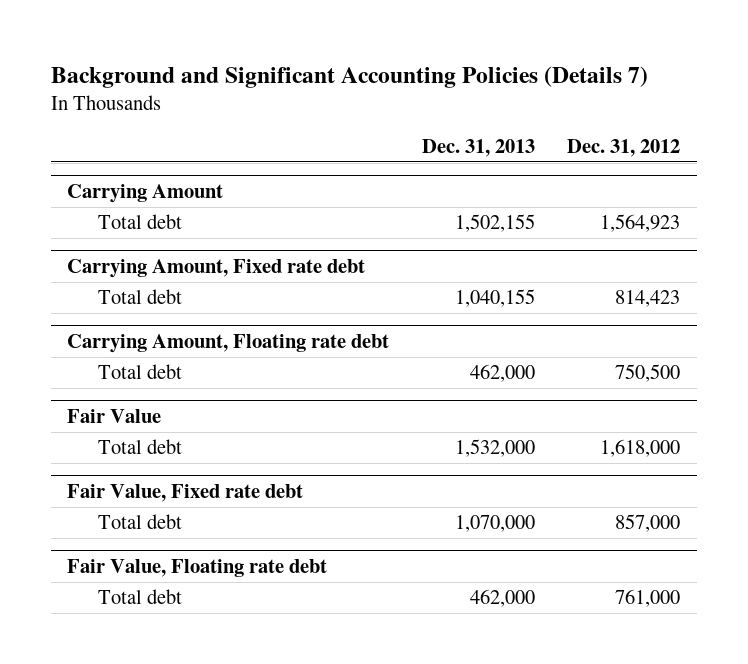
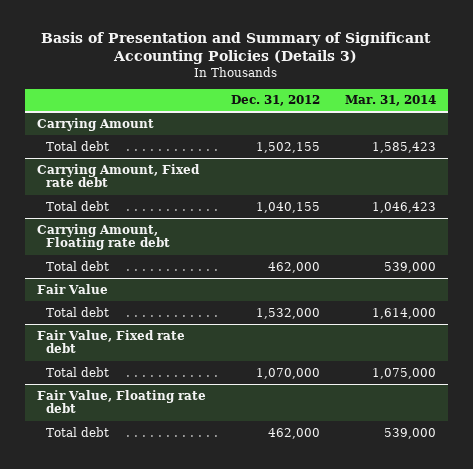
- Background and Significant Accounting Policies (Details 7)
+ Basis of Presentation and Summary of Significant Accounting Policies (Details 3)
- | Dec. 31, 2013 | Dec. 31, 2012
+ | Dec. 31, 2012 | Mar. 31, 2014
@ Carrying Amount
- Total debt | 1,502,155 | 1,564,923
+ Total debt | 1,502,155 | 1,585,423
@ Carrying Amount, Fixed rate debt
- Total debt | 1,040,155 | 814,423
+ Total debt | 1,040,155 | 1,046,423
@ Carrying Amount, Floating rate debt
- Total debt | 462,000 | 750,500
+ Total debt | 462,000 | 539,000
@ Fair Value
- Total debt | 1,532,000 | 1,618,000
+ Total debt | 1,532,000 | 1,614,000
@ Fair Value, Fixed rate debt
- Total debt | 1,070,000 | 857,000
+ Total debt | 1,070,000 | 1,075,000
@ Fair Value, Floating rate debt
- Total debt | 462,000 | 761,000
+ Total debt | 462,000 | 539,000

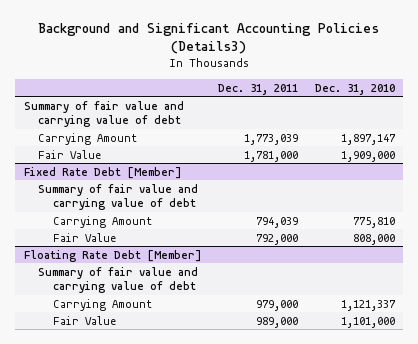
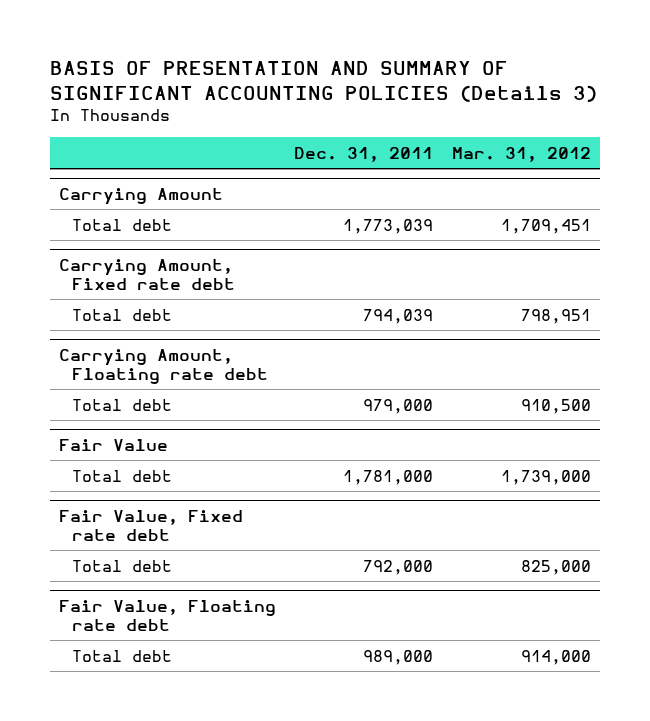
- Background and Significant Accounting Policies (Details3)
+ BASIS OF PRESENTATION AND SUMMARY OF SIGNIFICANT ACCOUNTING POLICIES (Details 3)
- | Dec. 31, 2011 | Dec. 31, 2010
+ | Dec. 31, 2011 | Mar. 31, 2012
- Summary of fair value and carrying value of debt
- Carrying Amount | 1,773,039 | 1,897,147
- Fair Value | 1,781,000 | 1,909,000
- Fixed Rate Debt [Member]
- Summary of fair value and carrying value of debt
- Carrying Amount | 794,039 | 775,810
- Fair Value | 792,000 | 808,000
- Floating Rate Debt [Member]
- Summary of fair value and carrying value of debt
- Carrying Amount | 979,000 | 1,121,337
- Fair Value | 989,000 | 1,101,000
+ Carrying Amount
+ Total debt | 1,773,039 | 1,709,451
+ Carrying Amount, Fixed rate debt
+ Total debt | 794,039 | 798,951
+ Carrying Amount, Floating rate debt
+ Total debt | 979,000 | 910,500
+ Fair Value
+ Total debt | 1,781,000 | 1,739,000
+ Fair Value, Fixed rate debt
+ Total debt | 792,000 | 825,000
+ Fair Value, Floating rate debt
+ Total debt | 989,000 | 914,000

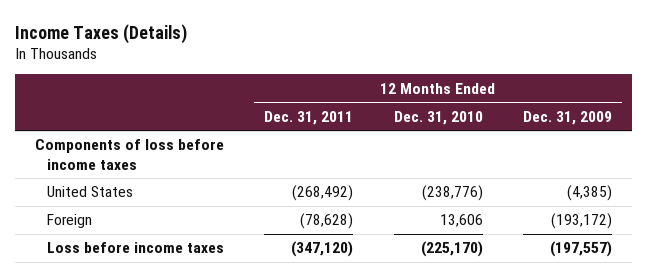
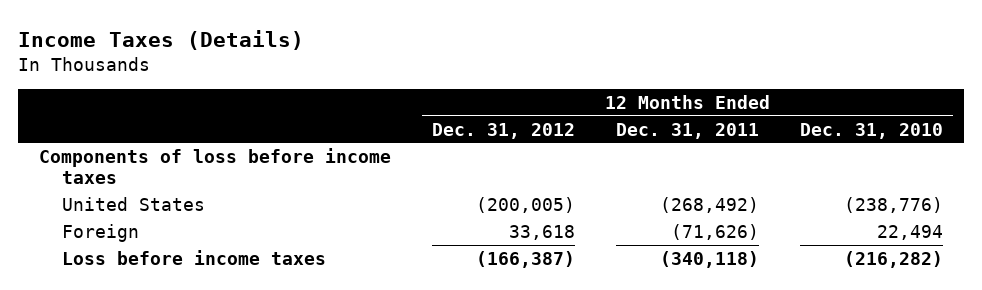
- | 12 Months Ended Dec. 31, 2011 | 12 Months Ended Dec. 31, 2010 | 12 Months Ended Dec. 31, 2009
+ | 12 Months Ended Dec. 31, 2012 | 12 Months Ended Dec. 31, 2011 | 12 Months Ended Dec. 31, 2010
- Foreign | (78,628) | 13,606 | (193,172)
- Loss before income taxes | (347,120) | (225,170) | (197,557)
+ Foreign | 33,618 | (71,626) | 22,494
+ Loss before income taxes | (166,387) | (340,118) | (216,282)

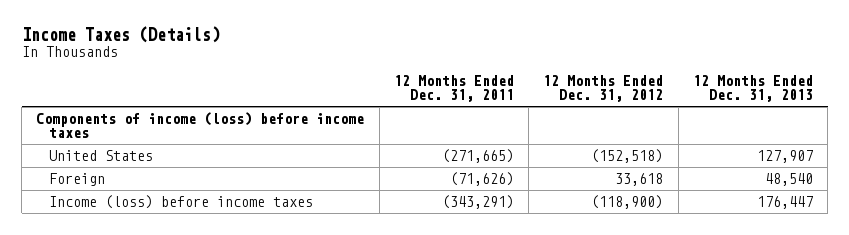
- | 12 Months Ended Dec. 31, 2012 | 12 Months Ended Dec. 31, 2011 | 12 Months Ended Dec. 31, 2010
+ | 12 Months Ended Dec. 31, 2011 | 12 Months Ended Dec. 31, 2012 | 12 Months Ended Dec. 31, 2013
- Components of loss before income taxes
- United States | (200,005) | (268,492) | (238,776)
+ Components of income (loss) before income taxes
+ United States | (271,665) | (152,518) | 127,907
- Loss before income taxes | (166,387) | (340,118) | (216,282)
+ Income (loss) before income taxes | (343,291) | (118,900) | 176,447

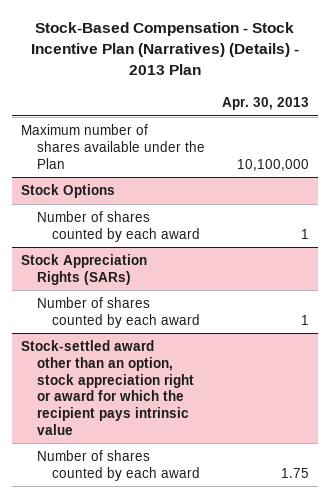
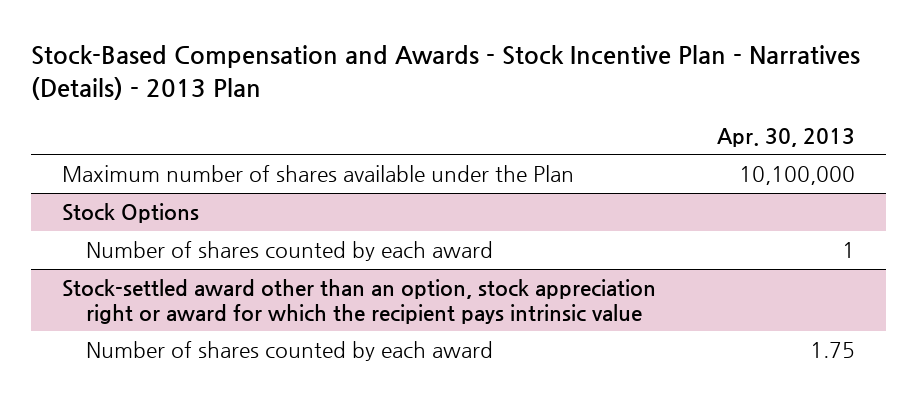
- Stock-Based Compensation - Stock Incentive Plan (Narratives) (Details) - 2013 Plan
+ Stock-Based Compensation and Awards - Stock Incentive Plan - Narratives (Details) - 2013 Plan
- Stock Appreciation Rights (SARs)
- Number of shares counted by each award | 1

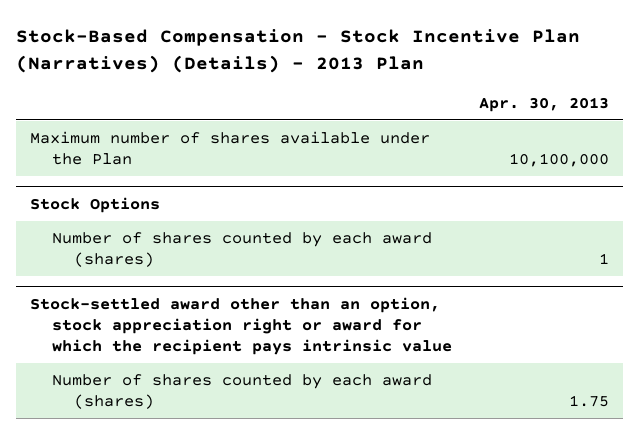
- Stock-Based Compensation and Awards - Stock Incentive Plan - Narratives (Details) - 2013 Plan
+ Stock-Based Compensation - Stock Incentive Plan (Narratives) (Details) - 2013 Plan
@ Stock Options
- Number of shares counted by each award | 1
+ Number of shares counted by each award (shares) | 1
@ Stock-settled award other than an option, stock appreciation right or award for which the recipient pays intrinsic value
- Number of shares counted by each award | 1.75
+ Number of shares counted by each award (shares) | 1.75

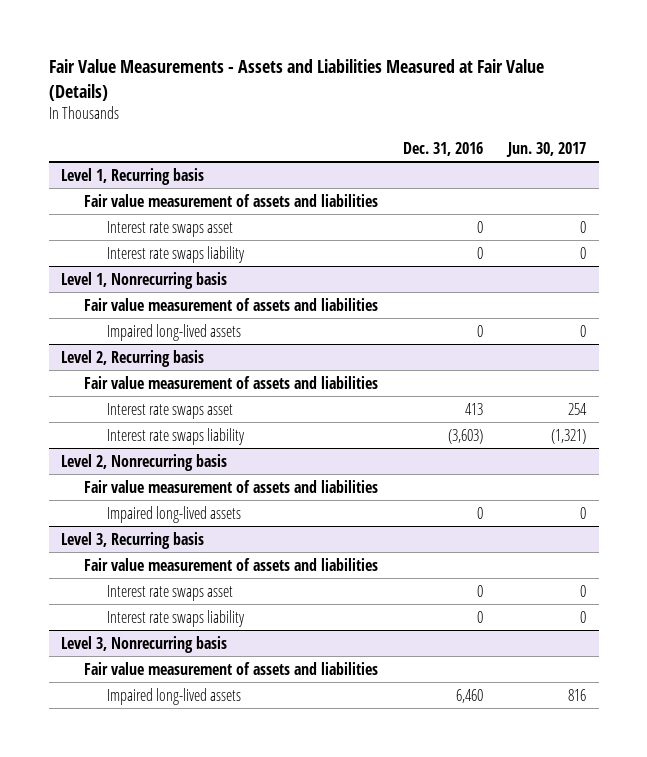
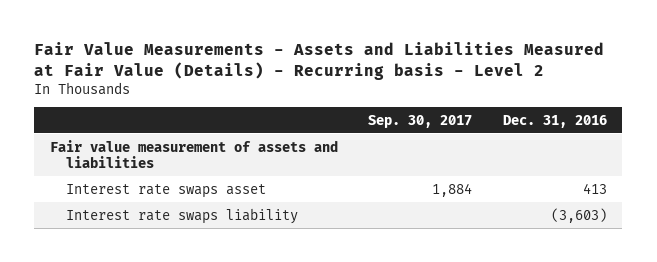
- Fair Value Measurements - Assets and Liabilities Measured at Fair Value (Details)
+ Fair Value Measurements - Assets and Liabilities Measured at Fair Value (Details) - Recurring basis - Level 2
- | Dec. 31, 2016 | Jun. 30, 2017
+ | Sep. 30, 2017 | Dec. 31, 2016
- Level 1, Recurring basis
- Interest rate swaps asset | 0 | 0
- Interest rate swaps liability | 0 | 0
- Level 1, Nonrecurring basis
- Fair value measurement of assets and liabilities
- Impaired long-lived assets | 0 | 0
- Level 2, Recurring basis
- Fair value measurement of assets and liabilities
- Level 2, Nonrecurring basis
- Fair value measurement of assets and liabilities
- Impaired long-lived assets | 0 | 0
- Level 3, Recurring basis
- Fair value measurement of assets and liabilities
- Interest rate swaps asset | 0 | 0
- Interest rate swaps liability | 0 | 0
- Level 3, Nonrecurring basis
- Fair value measurement of assets and liabilities
- Impaired long-lived assets | 6,460 | 816

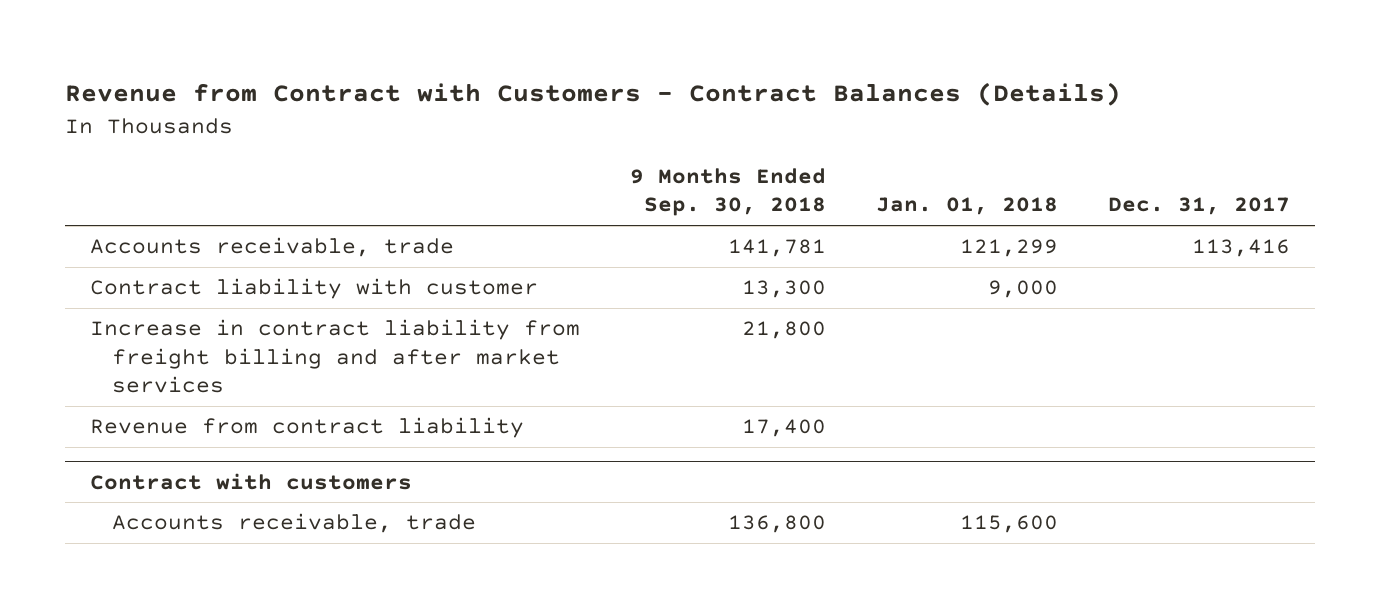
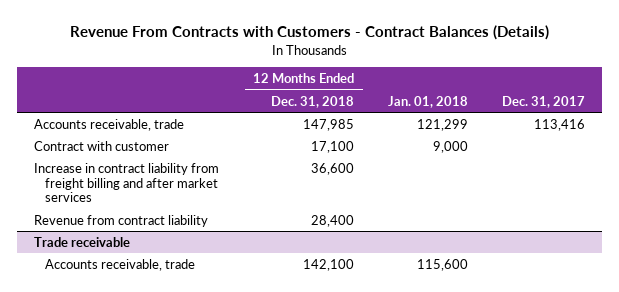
- Revenue from Contract with Customers - Contract Balances (Details)
+ Revenue From Contracts with Customers - Contract Balances (Details)
- | 9 Months Ended Sep. 30, 2018 | Jan. 01, 2018 | Dec. 31, 2017
+ | 12 Months Ended Dec. 31, 2018 | Jan. 01, 2018 | Dec. 31, 2017
- Contract liability with customer | 13,300 | 9,000 |
+ Contract with customer | 17,100 | 9,000 |
- Contract with customers
+ Trade receivable

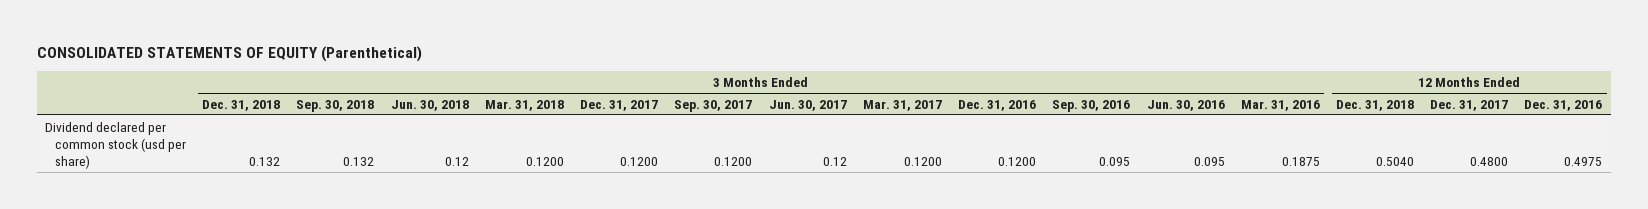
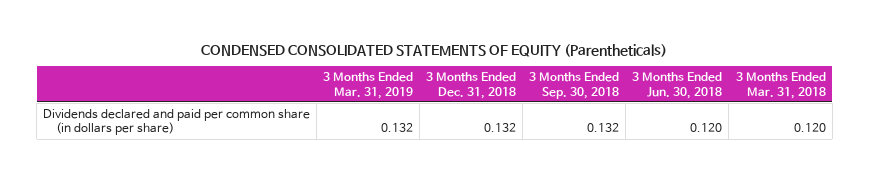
- CONSOLIDATED STATEMENTS OF EQUITY (Parenthetical)
+ CONDENSED CONSOLIDATED STATEMENTS OF EQUITY (Parentheticals)
- | 3 Months Ended Dec. 31, 2018 | 3 Months Ended Sep. 30, 2018 | 3 Months Ended Jun. 30, 2018 | 3 Months Ended Mar. 31, 2018 | 3 Months Ended Dec. 31, 2017 | 3 Months Ended Sep. 30, 2017 | 3 Months Ended Jun. 30, 2017 | 3 Months Ended Mar. 31, 2017 | 3 Months Ended Dec. 31, 2016 | 3 Months Ended Sep. 30, 2016 | 3 Months Ended Jun. 30, 2016 | 3 Months Ended Mar. 31, 2016 | 12 Months Ended Dec. 31, 2018 | 12 Months Ended Dec. 31, 2017 | 12 Months Ended Dec. 31, 2016
+ | 3 Months Ended Mar. 31, 2019 | 3 Months Ended Dec. 31, 2018 | 3 Months Ended Sep. 30, 2018 | 3 Months Ended Jun. 30, 2018 | 3 Months Ended Mar. 31, 2018
- Dividend declared per common stock (usd per share) | 0.132 | 0.132 | 0.12 | 0.1200 | 0.1200 | 0.1200 | 0.12 | 0.1200 | 0.1200 | 0.095 | 0.095 | 0.1875 | 0.5040 | 0.4800 | 0.4975
+ Dividends declared and paid per common share (in dollars per share) | 0.132 | 0.132 | 0.132 | 0.120 | 0.120

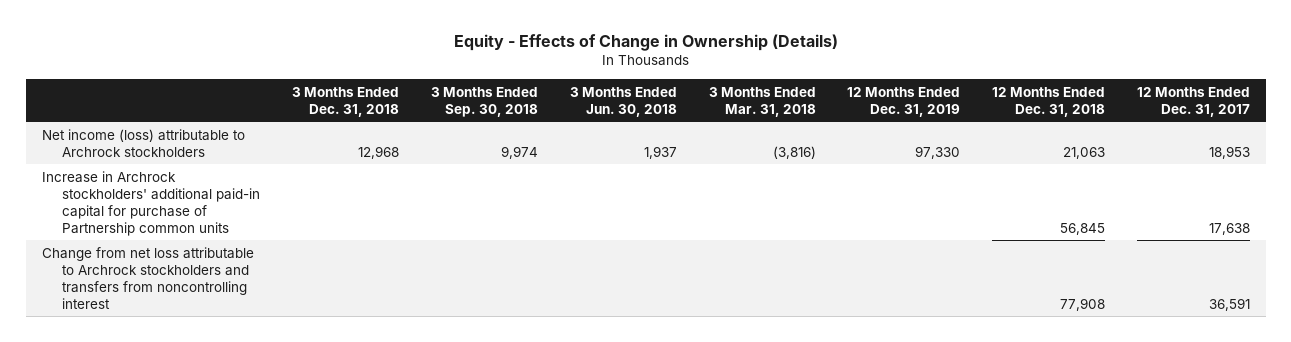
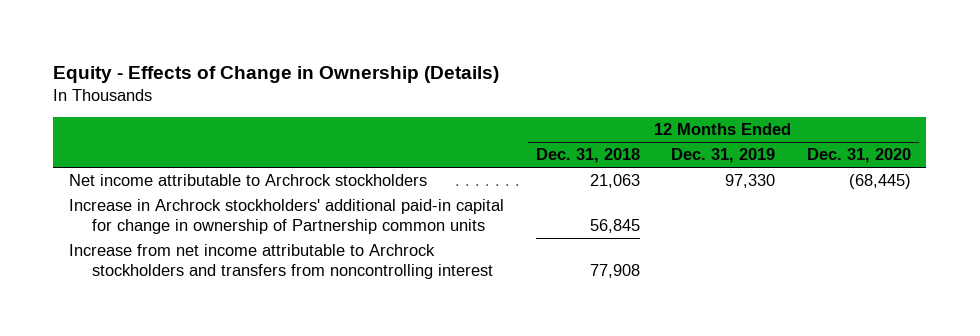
- | 3 Months Ended Dec. 31, 2018 | 3 Months Ended Sep. 30, 2018 | 3 Months Ended Jun. 30, 2018 | 3 Months Ended Mar. 31, 2018 | 12 Months Ended Dec. 31, 2019 | 12 Months Ended Dec. 31, 2018 | 12 Months Ended Dec. 31, 2017
+ | 12 Months Ended Dec. 31, 2018 | 12 Months Ended Dec. 31, 2019 | 12 Months Ended Dec. 31, 2020
- Net income (loss) attributable to Archrock stockholders | 12,968 | 9,974 | 1,937 | (3,816) | 97,330 | 21,063 | 18,953
- Increase in Archrock stockholders' additional paid-in capital for purchase of Partnership common units | | | | | | 56,845 | 17,638
- Change from net loss attributable to Archrock stockholders and transfers from noncontrolling interest | | | | | | 77,908 | 36,591
+ Net income attributable to Archrock stockholders | 21,063 | 97,330 | (68,445)
+ Increase in Archrock stockholders' additional paid-in capital for change in ownership of Partnership common units | 56,845 | |
+ Increase from net income attributable to Archrock stockholders and transfers from noncontrolling interest | 77,908 | |

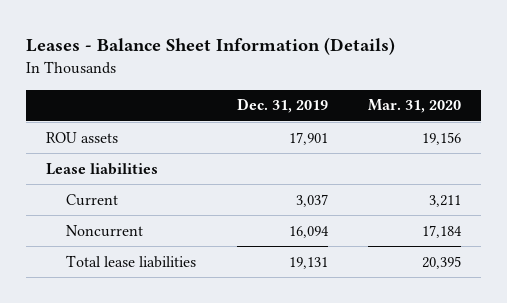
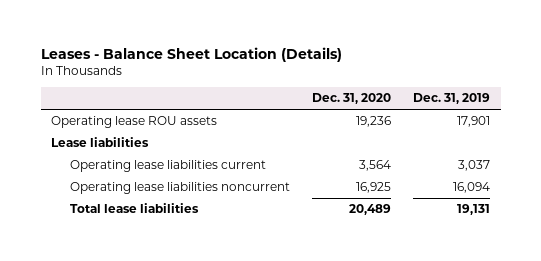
- Leases - Balance Sheet Information (Details)
+ Leases - Balance Sheet Location (Details)
- | Dec. 31, 2019 | Mar. 31, 2020
+ | Dec. 31, 2020 | Dec. 31, 2019
- ROU assets | 17,901 | 19,156
+ Operating lease ROU assets | 19,236 | 17,901
- Current | 3,037 | 3,211
- Noncurrent | 16,094 | 17,184
+ Operating lease liabilities current | 3,564 | 3,037
+ Operating lease liabilities noncurrent | 16,925 | 16,094

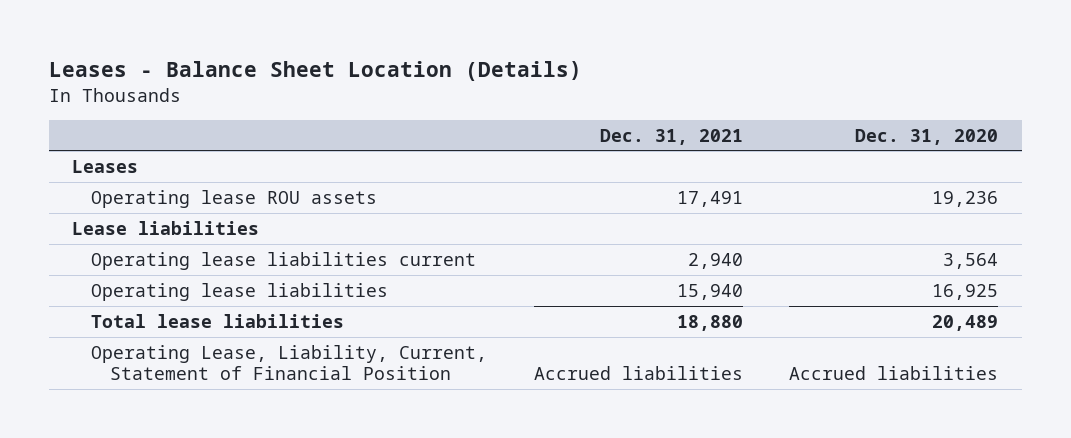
- | Dec. 31, 2020 | Dec. 31, 2019
+ | Dec. 31, 2021 | Dec. 31, 2020
+ Leases
- Operating lease liabilities noncurrent | 16,925 | 16,094
+ Operating lease liabilities | 15,940 | 16,925
+ Operating Lease, Liability, Current, Statement of Financial Position | Accrued liabilities | Accrued liabilities

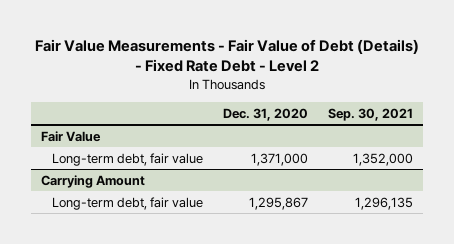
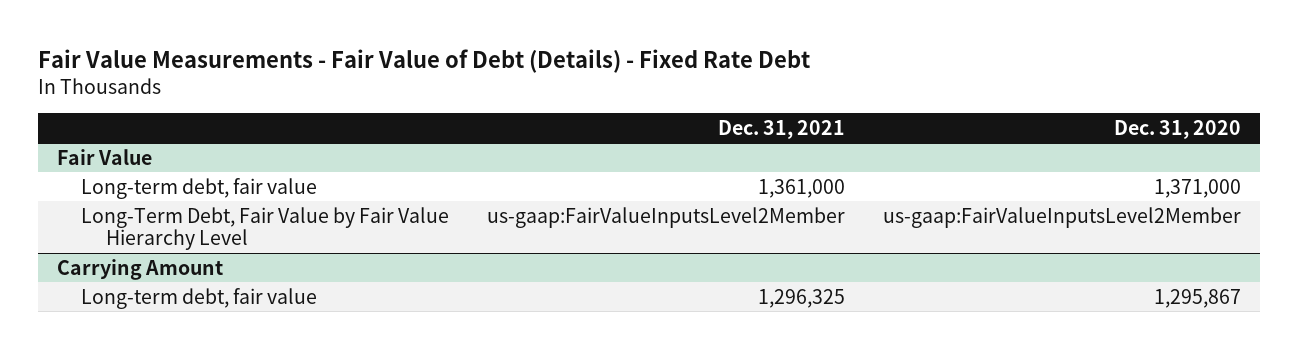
- Fair Value Measurements - Fair Value of Debt (Details) - Fixed Rate Debt - Level 2
+ Fair Value Measurements - Fair Value of Debt (Details) - Fixed Rate Debt
- | Dec. 31, 2020 | Sep. 30, 2021
+ | Dec. 31, 2021 | Dec. 31, 2020
@ Fair Value
+ Long-Term Debt, Fair Value by Fair Value Hierarchy Level | us-gaap:FairValueInputsLevel2Member | us-gaap:FairValueInputsLevel2Member

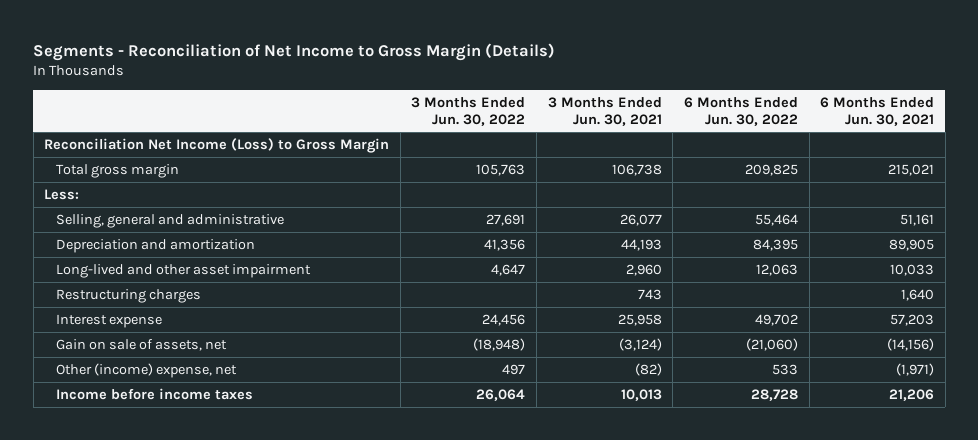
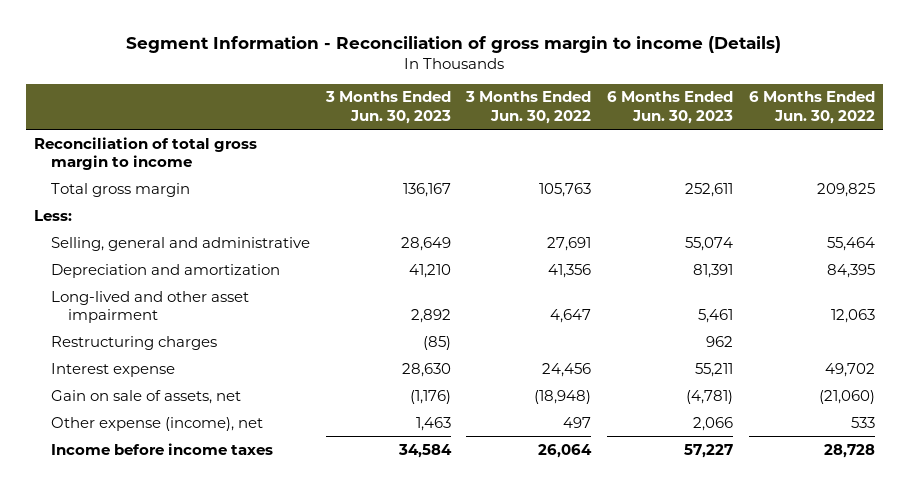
- Segments - Reconciliation of Net Income to Gross Margin (Details)
+ Segment Information - Reconciliation of gross margin to income (Details)
- | 3 Months Ended Jun. 30, 2022 | 3 Months Ended Jun. 30, 2021 | 6 Months Ended Jun. 30, 2022 | 6 Months Ended Jun. 30, 2021
+ | 3 Months Ended Jun. 30, 2023 | 3 Months Ended Jun. 30, 2022 | 6 Months Ended Jun. 30, 2023 | 6 Months Ended Jun. 30, 2022
- Reconciliation Net Income (Loss) to Gross Margin
+ Reconciliation of total gross margin to income
- Other (income) expense, net | 497 | (82) | 533 | (1,971)
+ Other expense (income), net | 1,463 | 497 | 2,066 | 533

